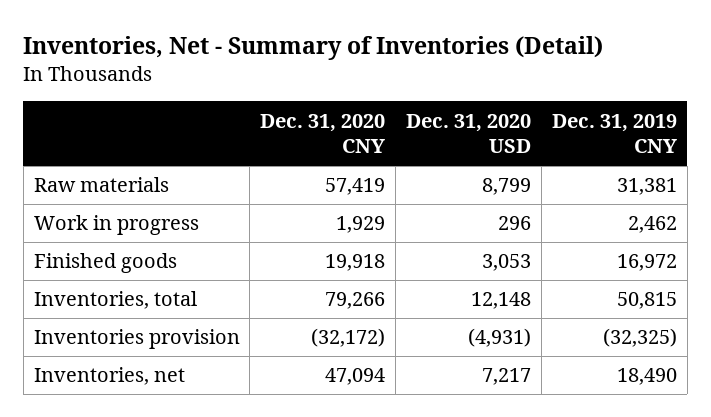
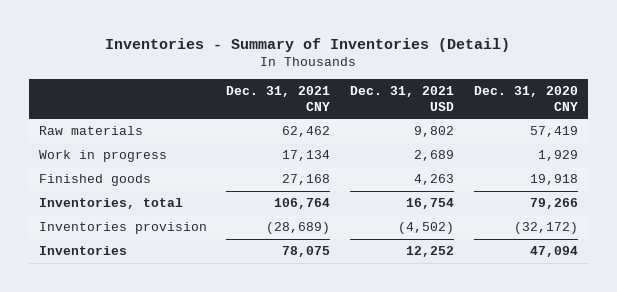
- Inventories, Net - Summary of Inventories (Detail)
+ Inventories - Summary of Inventories (Detail)
- | Dec. 31, 2020 CNY | Dec. 31, 2020 USD | Dec. 31, 2019 CNY
+ | Dec. 31, 2021 CNY | Dec. 31, 2021 USD | Dec. 31, 2020 CNY
- Inventories, net | 47,094 | 7,217 | 18,490
+ Inventories | 78,075 | 12,252 | 47,094

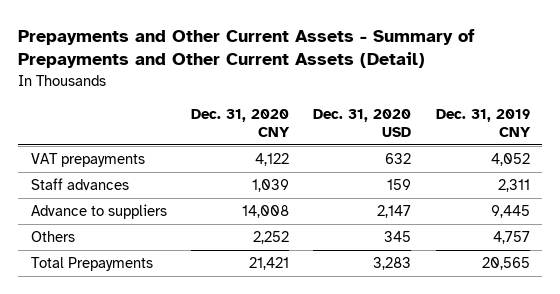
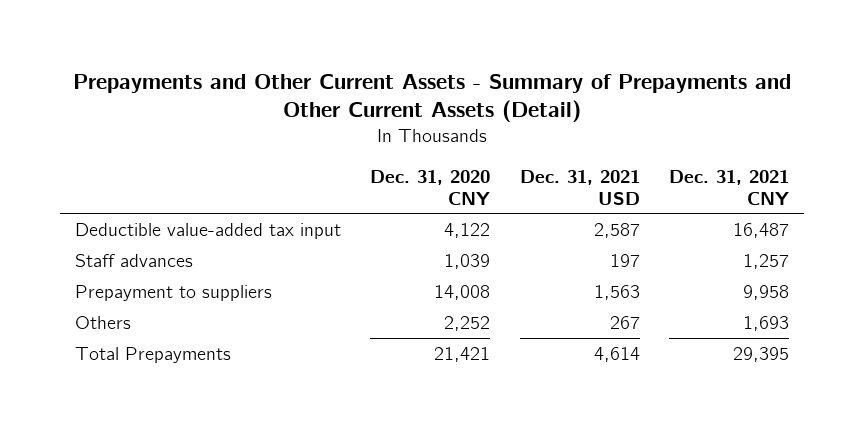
- | Dec. 31, 2020 CNY | Dec. 31, 2020 USD | Dec. 31, 2019 CNY
+ | Dec. 31, 2020 CNY | Dec. 31, 2021 USD | Dec. 31, 2021 CNY
- VAT prepayments | 4,122 | 632 | 4,052
+ Deductible value-added tax input | 4,122 | 2,587 | 16,487
- Advance to suppliers | 14,008 | 2,147 | 9,445
+ Prepayment to suppliers | 14,008 | 1,563 | 9,958

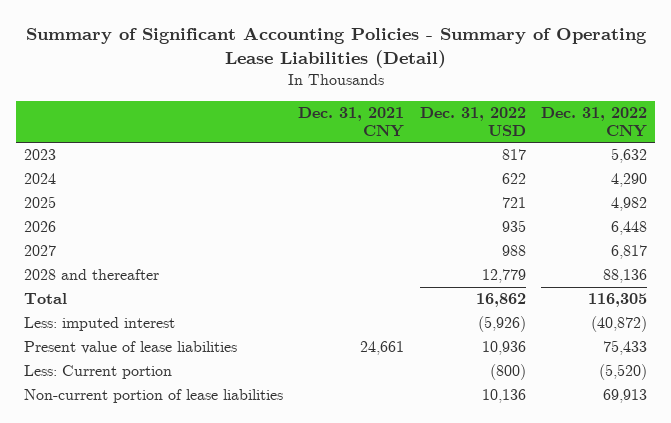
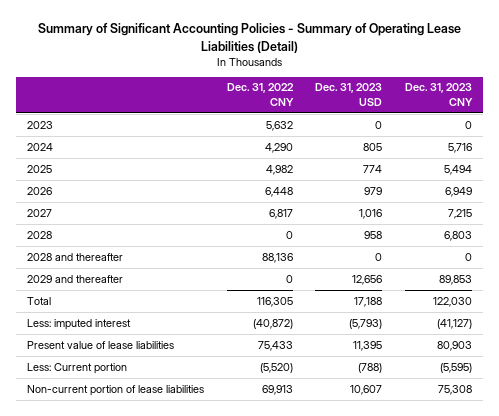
- | Dec. 31, 2021 CNY | Dec. 31, 2022 USD | Dec. 31, 2022 CNY
+ | Dec. 31, 2022 CNY | Dec. 31, 2023 USD | Dec. 31, 2023 CNY
+ 2028 | 0 | 958 | 6,803
+ 2029 and thereafter | 0 | 12,656 | 89,853

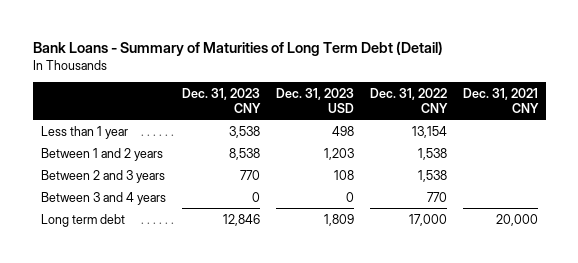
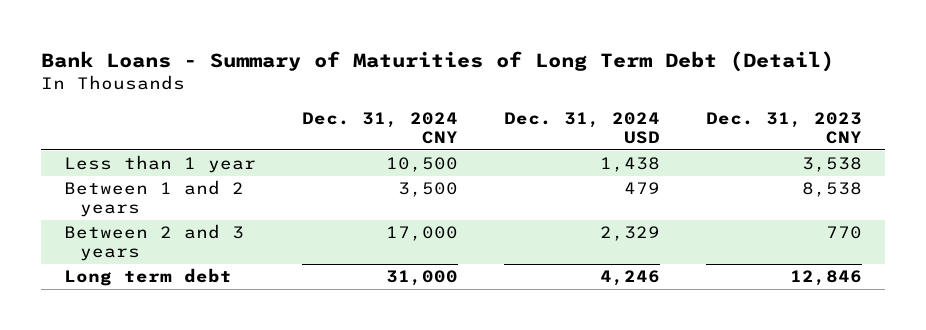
- | Dec. 31, 2023 CNY | Dec. 31, 2023 USD | Dec. 31, 2022 CNY | Dec. 31, 2021 CNY
+ | Dec. 31, 2024 CNY | Dec. 31, 2024 USD | Dec. 31, 2023 CNY
- Between 3 and 4 years | 0 | 0 | 770 |

